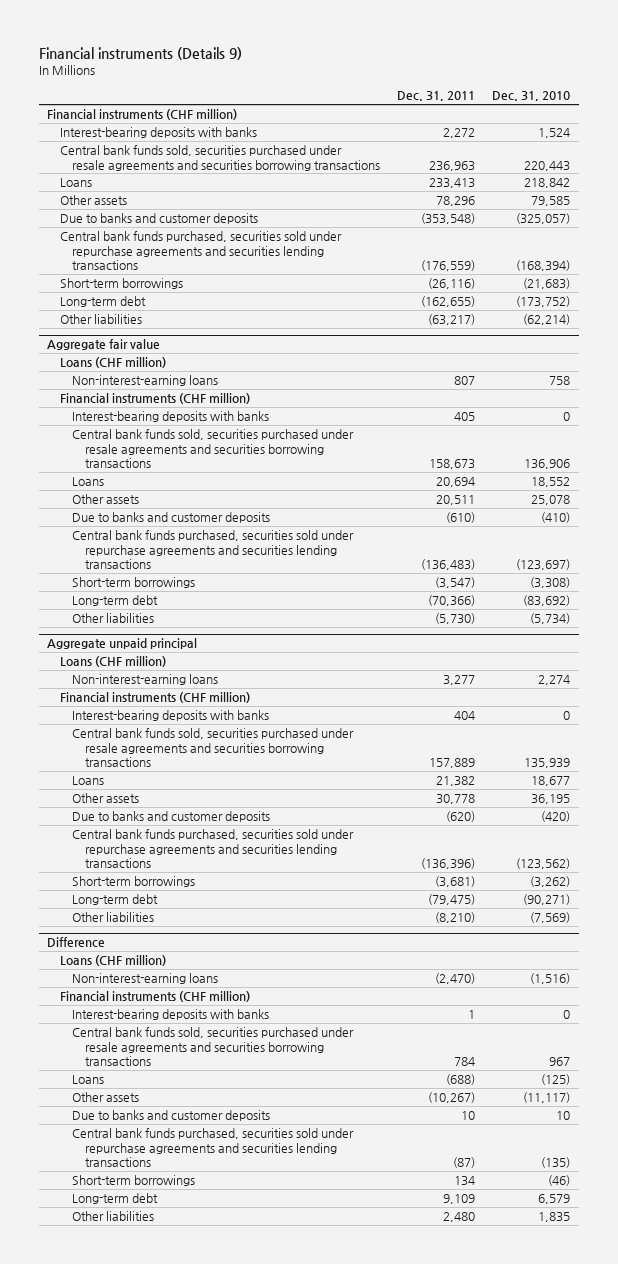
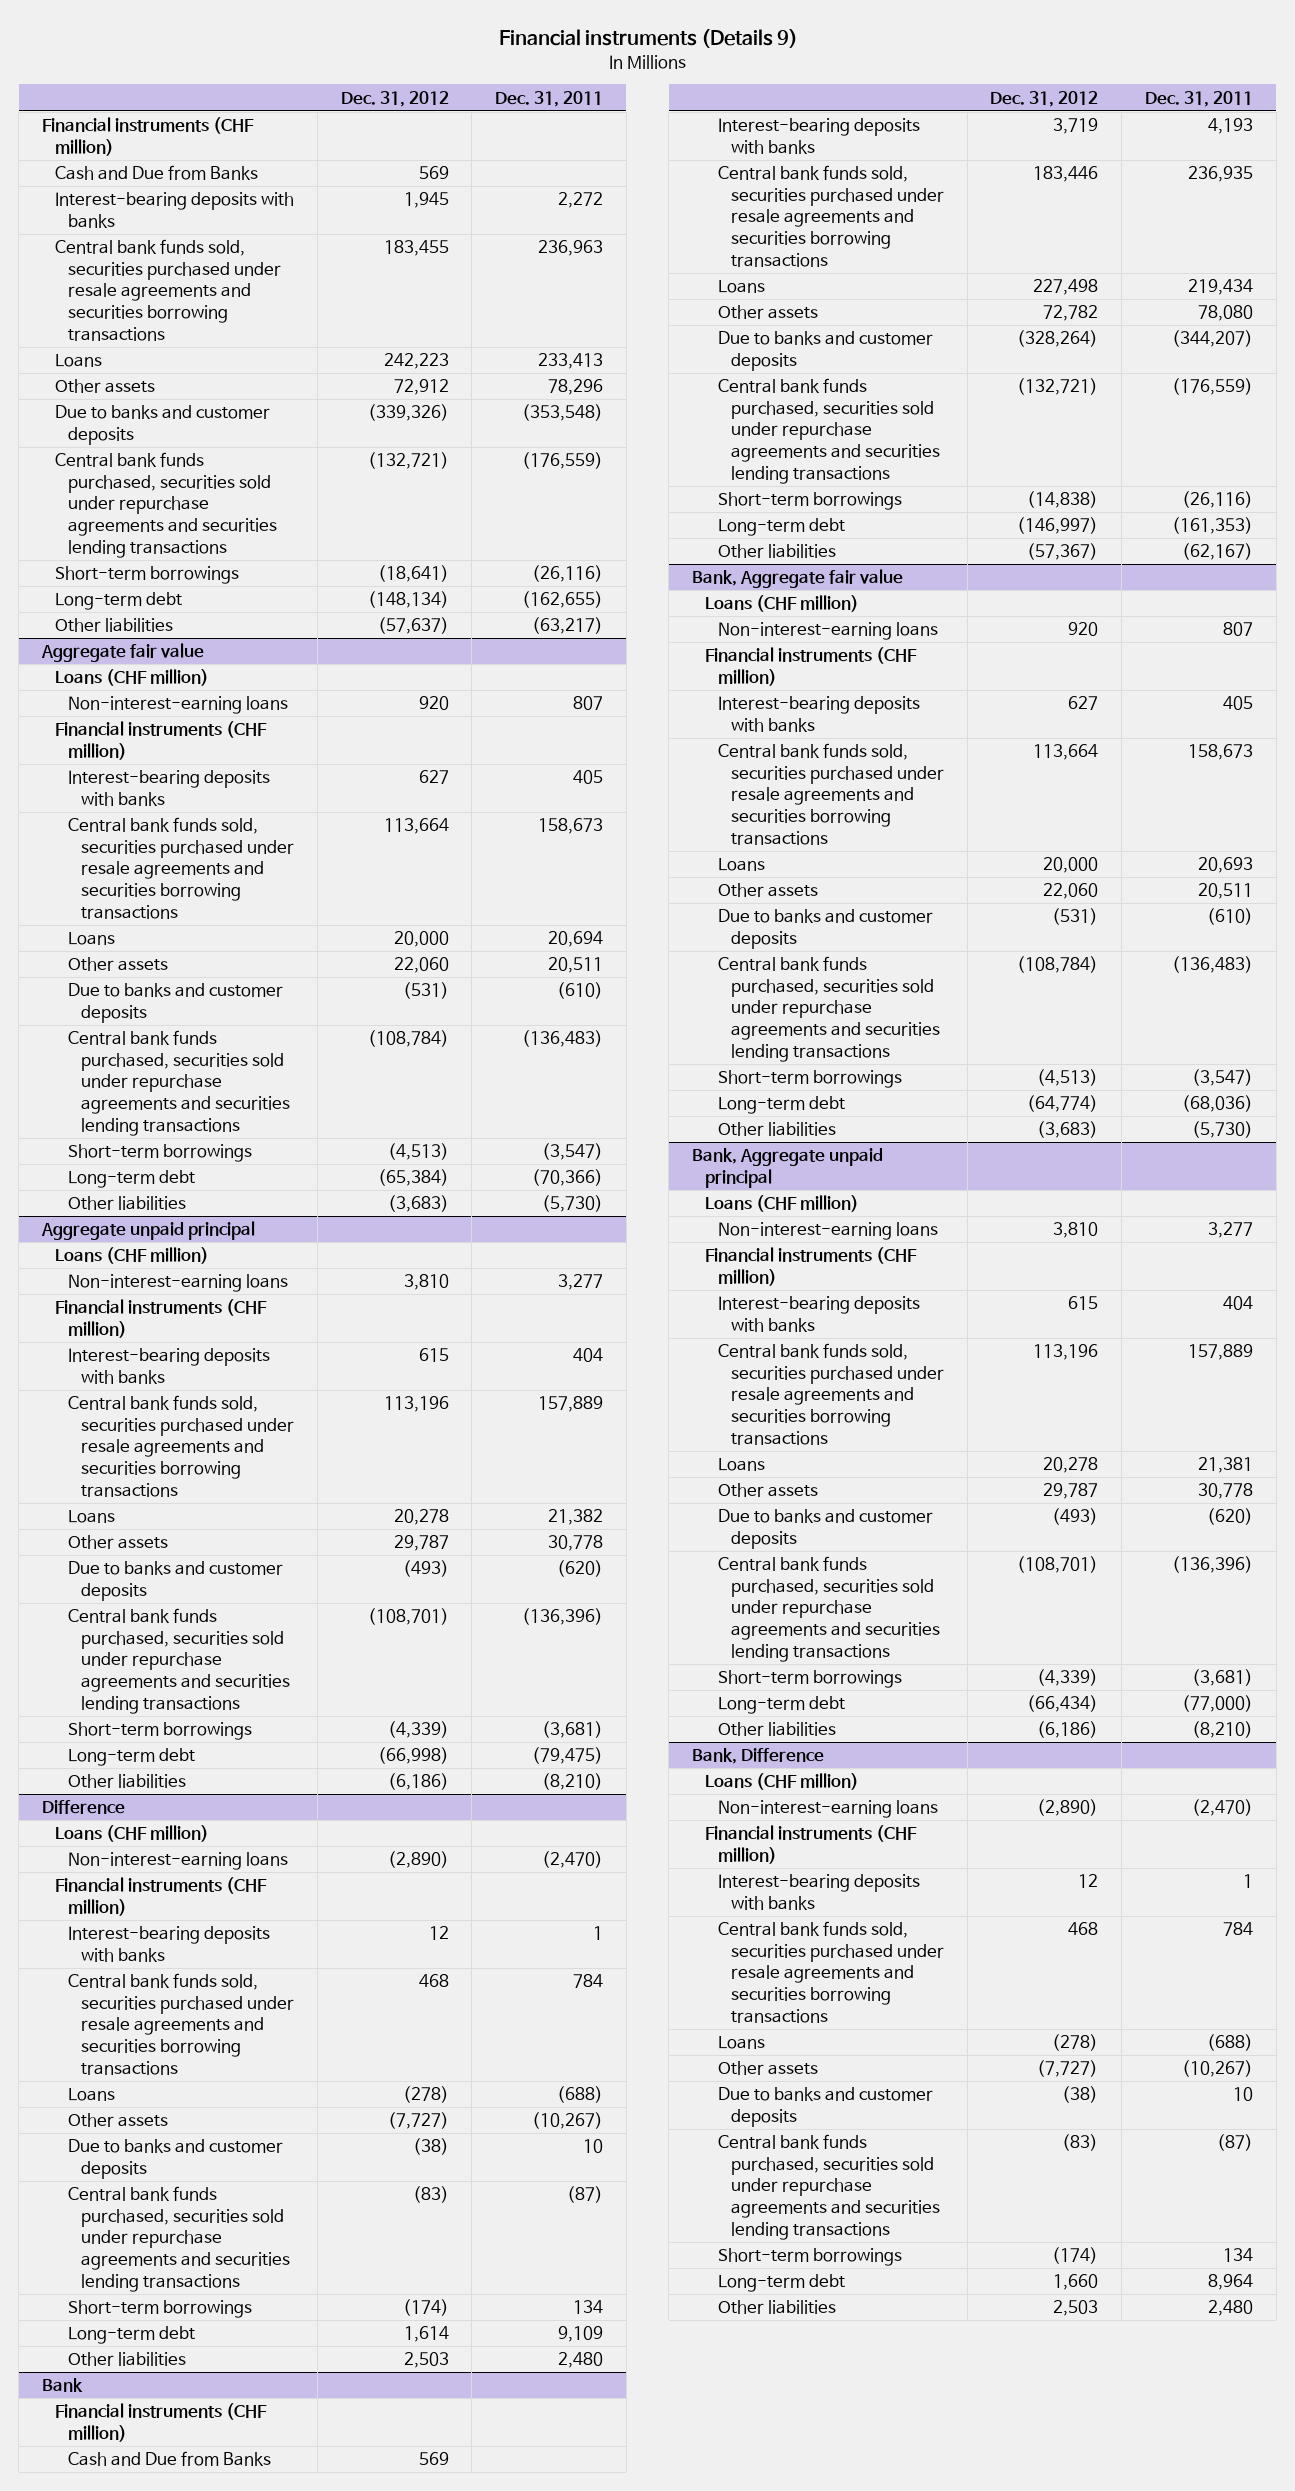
- | Dec. 31, 2011 | Dec. 31, 2010
+ | Dec. 31, 2012 | Dec. 31, 2011
+ Cash and Due from Banks | 569 |
+ Bank
+ Financial instruments (CHF million)
+ Cash and Due from Banks | 569 |
+ Interest-bearing deposits with banks | 3,719 | 4,193
+ Central bank funds sold, securities purchased under resale agreements and securities borrowing transactions | 183,446 | 236,935
+ Loans | 227,498 | 219,434
+ Other assets | 72,782 | 78,080
+ Due to banks and customer deposits | (328,264) | (344,207)
+ Central bank funds purchased, securities sold under repurchase agreements and securities lending transactions | (132,721) | (176,559)
+ Short-term borrowings | (14,838) | (26,116)
+ Long-term debt | (146,997) | (161,353)
+ Other liabilities | (57,367) | (62,167)
+ Bank, Aggregate fair value
+ Loans (CHF million)
+ Non-interest-earning loans | 920 | 807
+ Financial instruments (CHF million)
+ Interest-bearing deposits with banks | 627 | 405
+ Central bank funds sold, securities purchased under resale agreements and securities borrowing transactions | 113,664 | 158,673
+ Loans | 20,000 | 20,693
+ Other assets | 22,060 | 20,511
+ Due to banks and customer deposits | (531) | (610)
+ Central bank funds purchased, securities sold under repurchase agreements and securities lending transactions | (108,784) | (136,483)
+ Short-term borrowings | (4,513) | (3,547)
+ Long-term debt | (64,774) | (68,036)
+ Other liabilities | (3,683) | (5,730)
+ Bank, Aggregate unpaid principal
+ Loans (CHF million)
+ Non-interest-earning loans | 3,810 | 3,277
+ Financial instruments (CHF million)
+ Interest-bearing deposits with banks | 615 | 404
+ Central bank funds sold, securities purchased under resale agreements and securities borrowing transactions | 113,196 | 157,889
+ Loans | 20,278 | 21,381
+ Other assets | 29,787 | 30,778
+ Due to banks and customer deposits | (493) | (620)
+ Central bank funds purchased, securities sold under repurchase agreements and securities lending transactions | (108,701) | (136,396)
+ Short-term borrowings | (4,339) | (3,681)
+ Long-term debt | (66,434) | (77,000)
+ Other liabilities | (6,186) | (8,210)
+ Bank, Difference
+ Loans (CHF million)
+ Non-interest-earning loans | (2,890) | (2,470)
+ Financial instruments (CHF million)
+ Interest-bearing deposits with banks | 12 | 1
+ Central bank funds sold, securities purchased under resale agreements and securities borrowing transactions | 468 | 784
+ Loans | (278) | (688)
+ Other assets | (7,727) | (10,267)
+ Due to banks and customer deposits | (38) | 10
+ Central bank funds purchased, securities sold under repurchase agreements and securities lending transactions | (83) | (87)
+ Short-term borrowings | (174) | 134
+ Long-term debt | 1,660 | 8,964
+ Other liabilities | 2,503 | 2,480

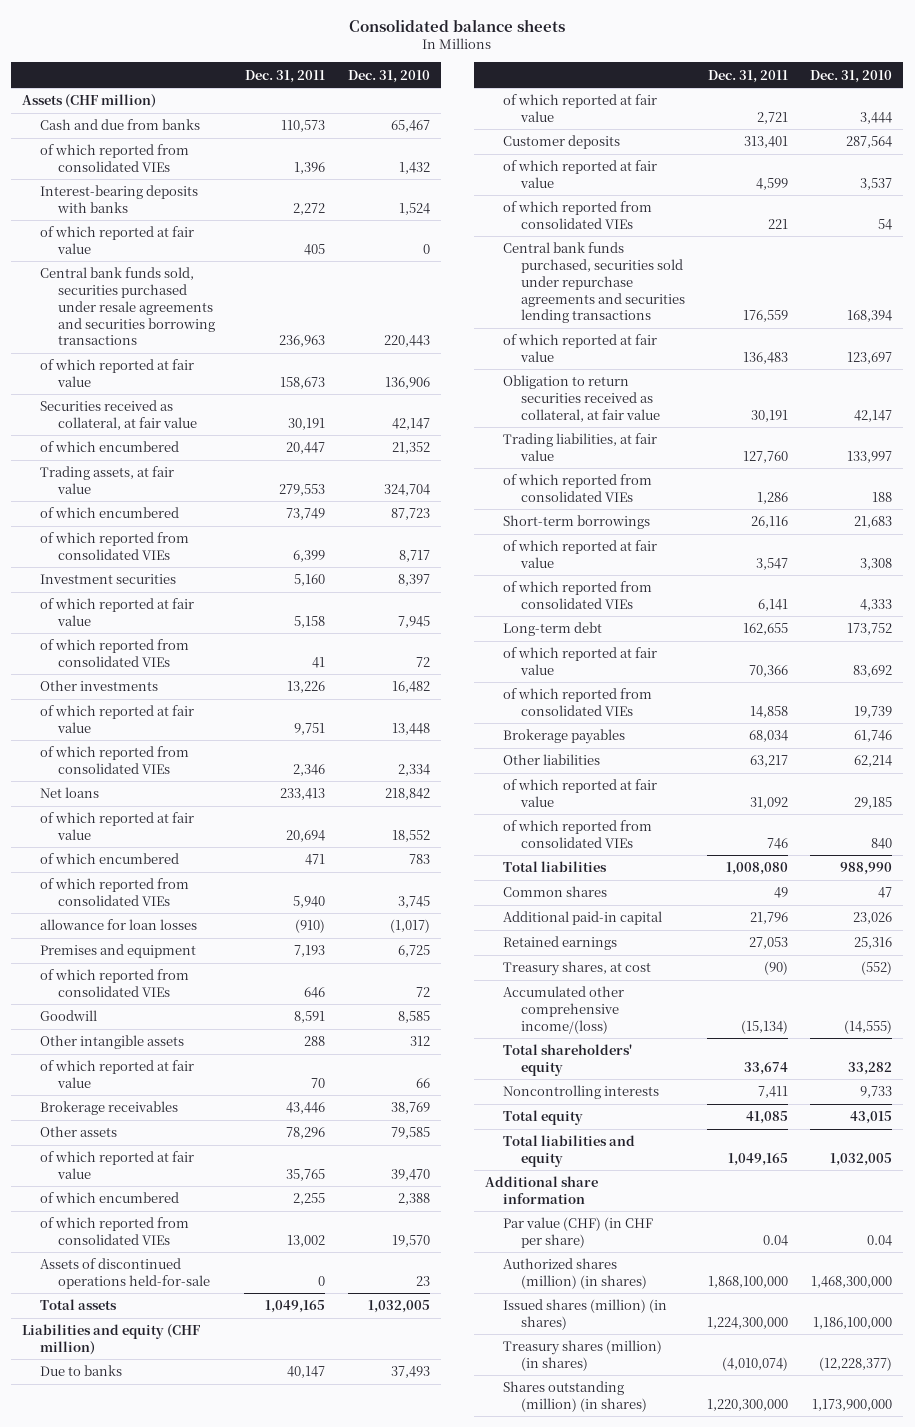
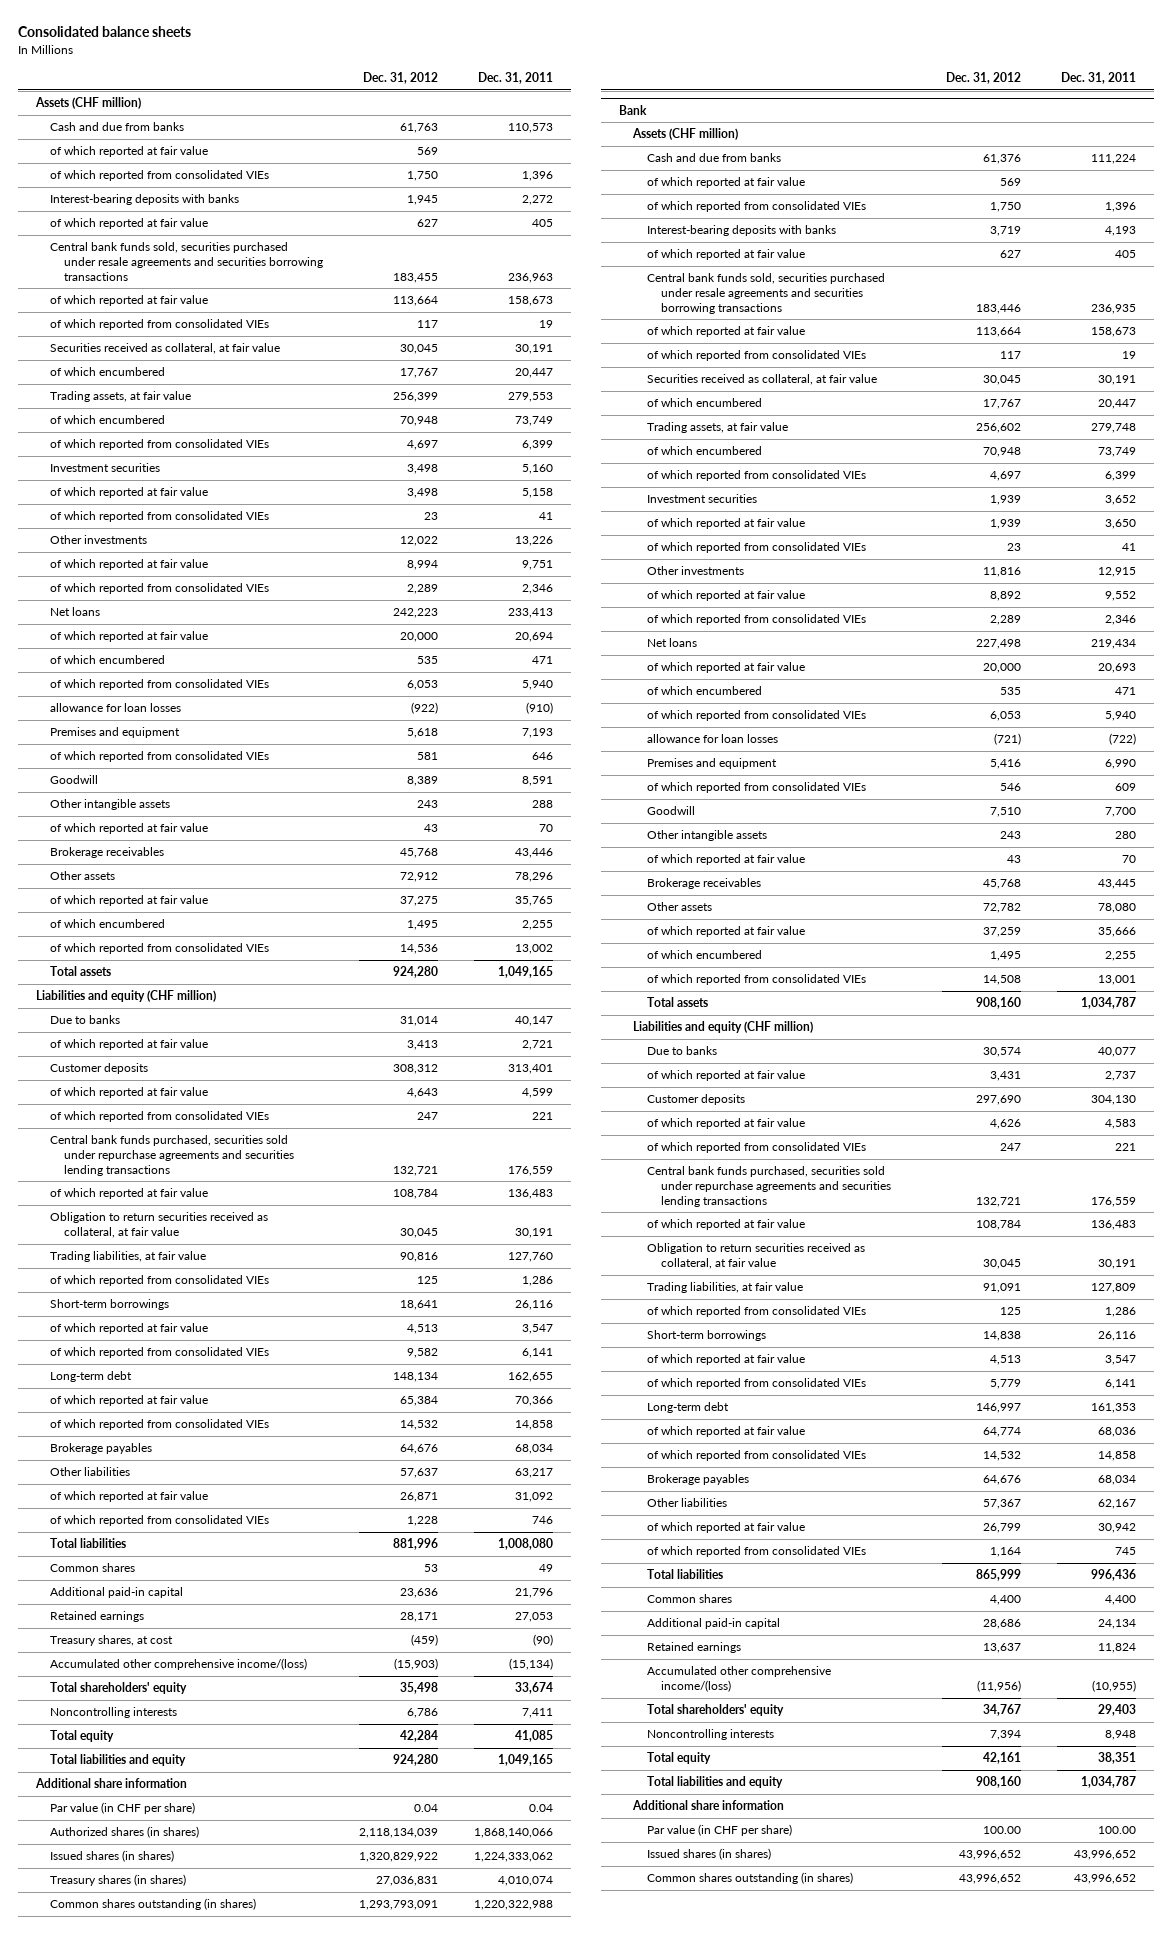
- | Dec. 31, 2011 | Dec. 31, 2010
+ | Dec. 31, 2012 | Dec. 31, 2011
+ of which reported at fair value | 569 |
+ of which reported from consolidated VIEs | 117 | 19
- Assets of discontinued operations held-for-sale | 0 | 23
- Par value (CHF) (in CHF per share) | 0.04 | 0.04
- Authorized shares (million) (in shares) | 1,868,100,000 | 1,468,300,000
- Issued shares (million) (in shares) | 1,224,300,000 | 1,186,100,000
- Treasury shares (million) (in shares) | (4,010,074) | (12,228,377)
- Shares outstanding (million) (in shares) | 1,220,300,000 | 1,173,900,000
+ Par value (in CHF per share) | 0.04 | 0.04
+ Authorized shares (in shares) | 2,118,134,039 | 1,868,140,066
+ Issued shares (in shares) | 1,320,829,922 | 1,224,333,062
+ Treasury shares (in shares) | 27,036,831 | 4,010,074
+ Common shares outstanding (in shares) | 1,293,793,091 | 1,220,322,988
+ Bank
+ Assets (CHF million)
+ Cash and due from banks | 61,376 | 111,224
+ of which reported at fair value | 569 |
+ of which reported from consolidated VIEs | 1,750 | 1,396
+ Interest-bearing deposits with banks | 3,719 | 4,193
+ of which reported at fair value | 627 | 405
+ Central bank funds sold, securities purchased under resale agreements and securities borrowing transactions | 183,446 | 236,935
+ of which reported at fair value | 113,664 | 158,673
+ of which reported from consolidated VIEs | 117 | 19
+ Securities received as collateral, at fair value | 30,045 | 30,191
+ of which encumbered | 17,767 | 20,447
+ Trading assets, at fair value | 256,602 | 279,748
+ of which encumbered | 70,948 | 73,749
+ of which reported from consolidated VIEs | 4,697 | 6,399
+ Investment securities | 1,939 | 3,652
+ of which reported at fair value | 1,939 | 3,650
+ of which reported from consolidated VIEs | 23 | 41
+ Other investments | 11,816 | 12,915
+ of which reported at fair value | 8,892 | 9,552
+ of which reported from consolidated VIEs | 2,289 | 2,346
+ Net loans | 227,498 | 219,434
+ of which reported at fair value | 20,000 | 20,693
+ of which encumbered | 535 | 471
+ of which reported from consolidated VIEs | 6,053 | 5,940
+ allowance for loan losses | (721) | (722)
+ Premises and equipment | 5,416 | 6,990
+ of which reported from consolidated VIEs | 546 | 609
+ Goodwill | 7,510 | 7,700
+ Other intangible assets | 243 | 280
+ of which reported at fair value | 43 | 70
+ Brokerage receivables | 45,768 | 43,445
+ Other assets | 72,782 | 78,080
+ of which reported at fair value | 37,259 | 35,666
+ of which encumbered | 1,495 | 2,255
+ of which reported from consolidated VIEs | 14,508 | 13,001
+ Total assets | 908,160 | 1,034,787
+ Liabilities and equity (CHF million)
+ Due to banks | 30,574 | 40,077
+ of which reported at fair value | 3,431 | 2,737
+ Customer deposits | 297,690 | 304,130
+ of which reported at fair value | 4,626 | 4,583
+ of which reported from consolidated VIEs | 247 | 221
+ Central bank funds purchased, securities sold under repurchase agreements and securities lending transactions | 132,721 | 176,559
+ of which reported at fair value | 108,784 | 136,483
+ Obligation to return securities received as collateral, at fair value | 30,045 | 30,191
+ Trading liabilities, at fair value | 91,091 | 127,809
+ of which reported from consolidated VIEs | 125 | 1,286
+ Short-term borrowings | 14,838 | 26,116
+ of which reported at fair value | 4,513 | 3,547
+ of which reported from consolidated VIEs | 5,779 | 6,141
+ Long-term debt | 146,997 | 161,353
+ of which reported at fair value | 64,774 | 68,036
+ of which reported from consolidated VIEs | 14,532 | 14,858
+ Brokerage payables | 64,676 | 68,034
+ Other liabilities | 57,367 | 62,167
+ of which reported at fair value | 26,799 | 30,942
+ of which reported from consolidated VIEs | 1,164 | 745
+ Total liabilities | 865,999 | 996,436
+ Common shares | 4,400 | 4,400
+ Additional paid-in capital | 28,686 | 24,134
+ Retained earnings | 13,637 | 11,824
+ Accumulated other comprehensive income/(loss) | (11,956) | (10,955)
+ Total shareholders' equity | 34,767 | 29,403
+ Noncontrolling interests | 7,394 | 8,948
+ Total equity | 42,161 | 38,351
+ Total liabilities and equity | 908,160 | 1,034,787
+ Additional share information
+ Par value (in CHF per share) | 100.00 | 100.00
+ Issued shares (in shares) | 43,996,652 | 43,996,652
+ Common shares outstanding (in shares) | 43,996,652 | 43,996,652

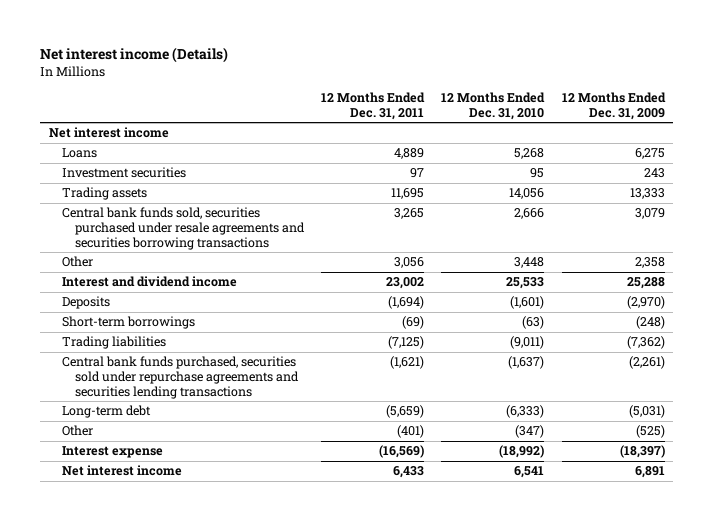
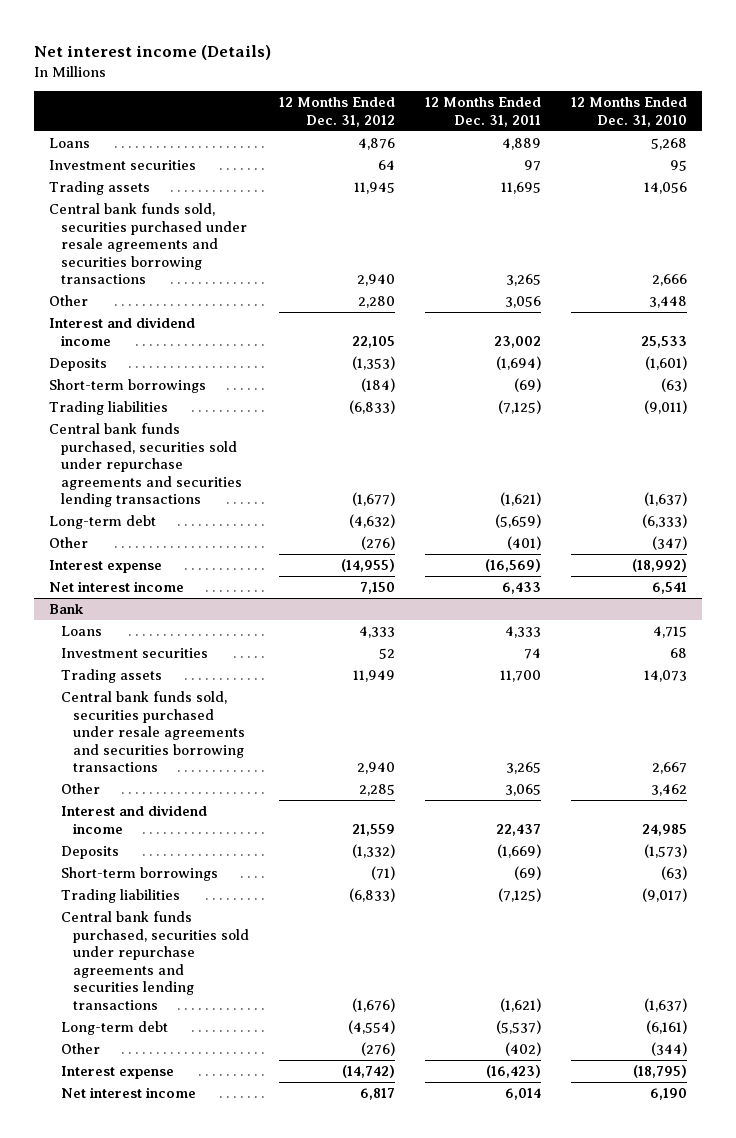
- | 12 Months Ended Dec. 31, 2011 | 12 Months Ended Dec. 31, 2010 | 12 Months Ended Dec. 31, 2009
+ | 12 Months Ended Dec. 31, 2012 | 12 Months Ended Dec. 31, 2011 | 12 Months Ended Dec. 31, 2010
- Net interest income
+ Bank
+ Loans | 4,333 | 4,333 | 4,715
+ Investment securities | 52 | 74 | 68
+ Trading assets | 11,949 | 11,700 | 14,073
+ Central bank funds sold, securities purchased under resale agreements and securities borrowing transactions | 2,940 | 3,265 | 2,667
+ Other | 2,285 | 3,065 | 3,462
+ Interest and dividend income | 21,559 | 22,437 | 24,985
+ Deposits | (1,332) | (1,669) | (1,573)
+ Short-term borrowings | (71) | (69) | (63)
+ Trading liabilities | (6,833) | (7,125) | (9,017)
+ Central bank funds purchased, securities sold under repurchase agreements and securities lending transactions | (1,676) | (1,621) | (1,637)
+ Long-term debt | (4,554) | (5,537) | (6,161)
+ Other | (276) | (402) | (344)
+ Interest expense | (14,742) | (16,423) | (18,795)
+ Net interest income | 6,817 | 6,014 | 6,190

